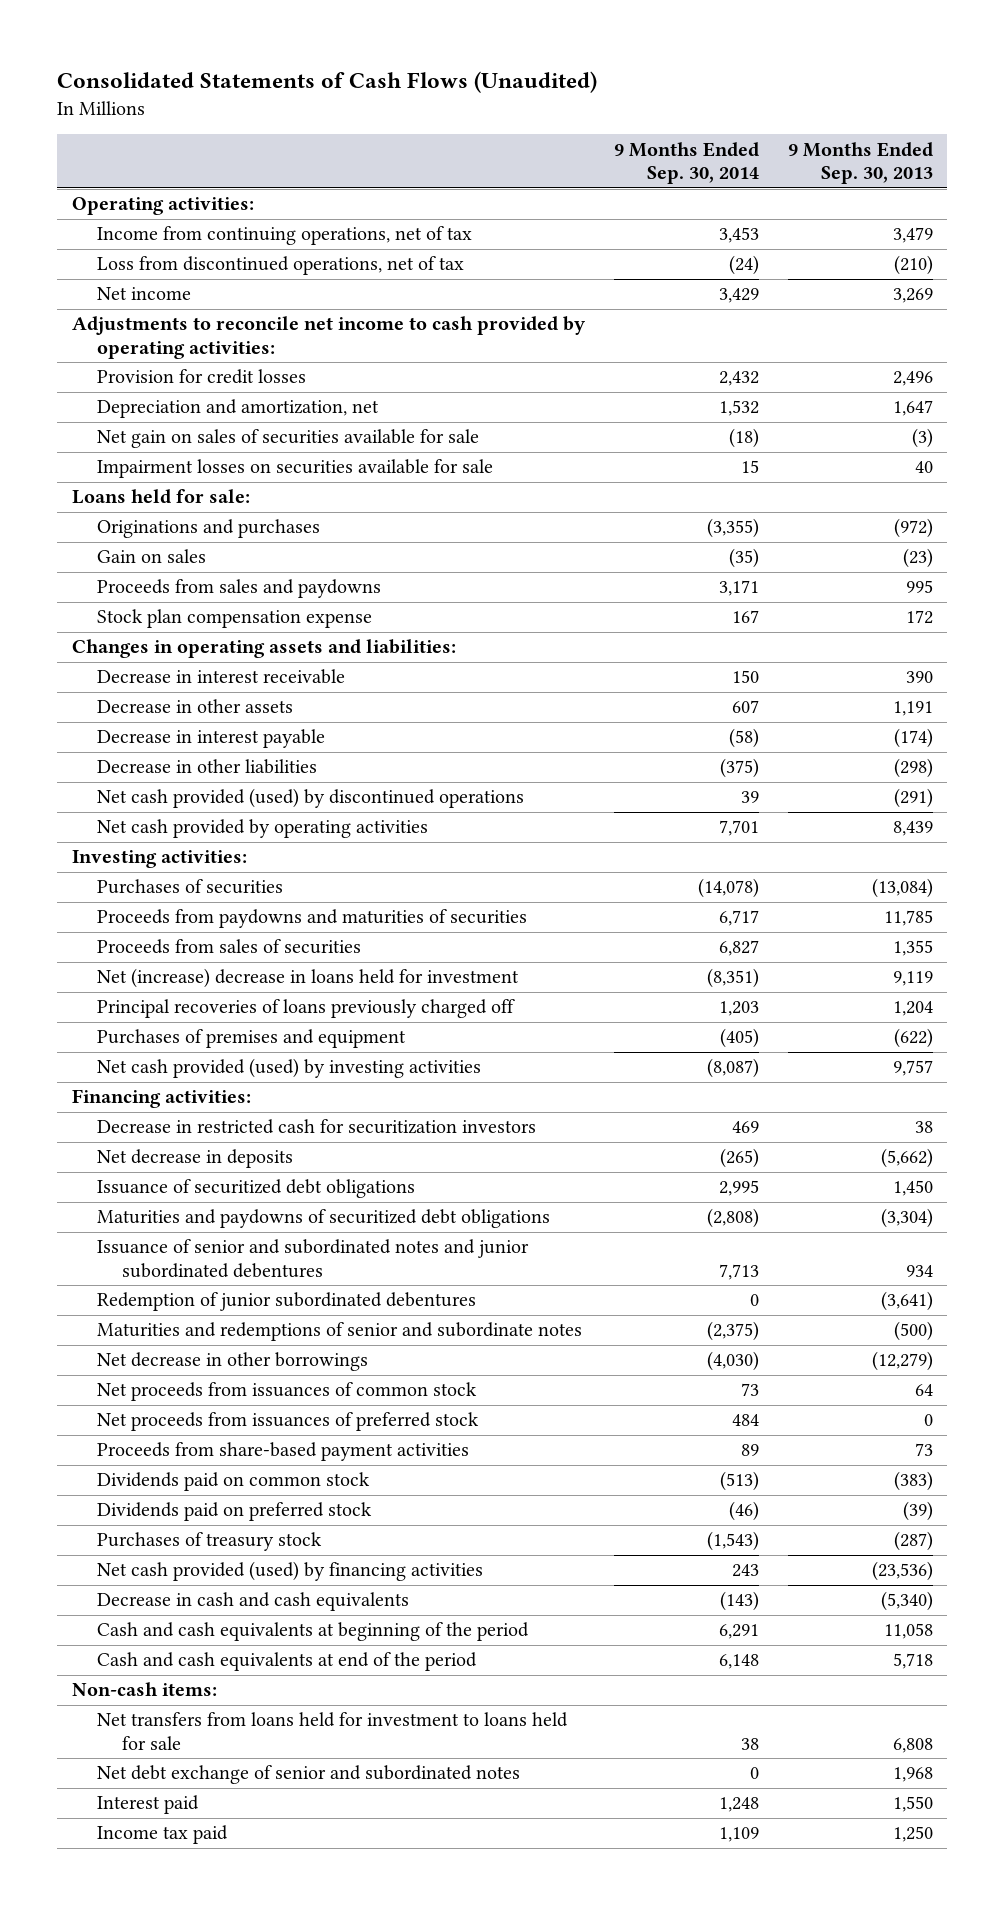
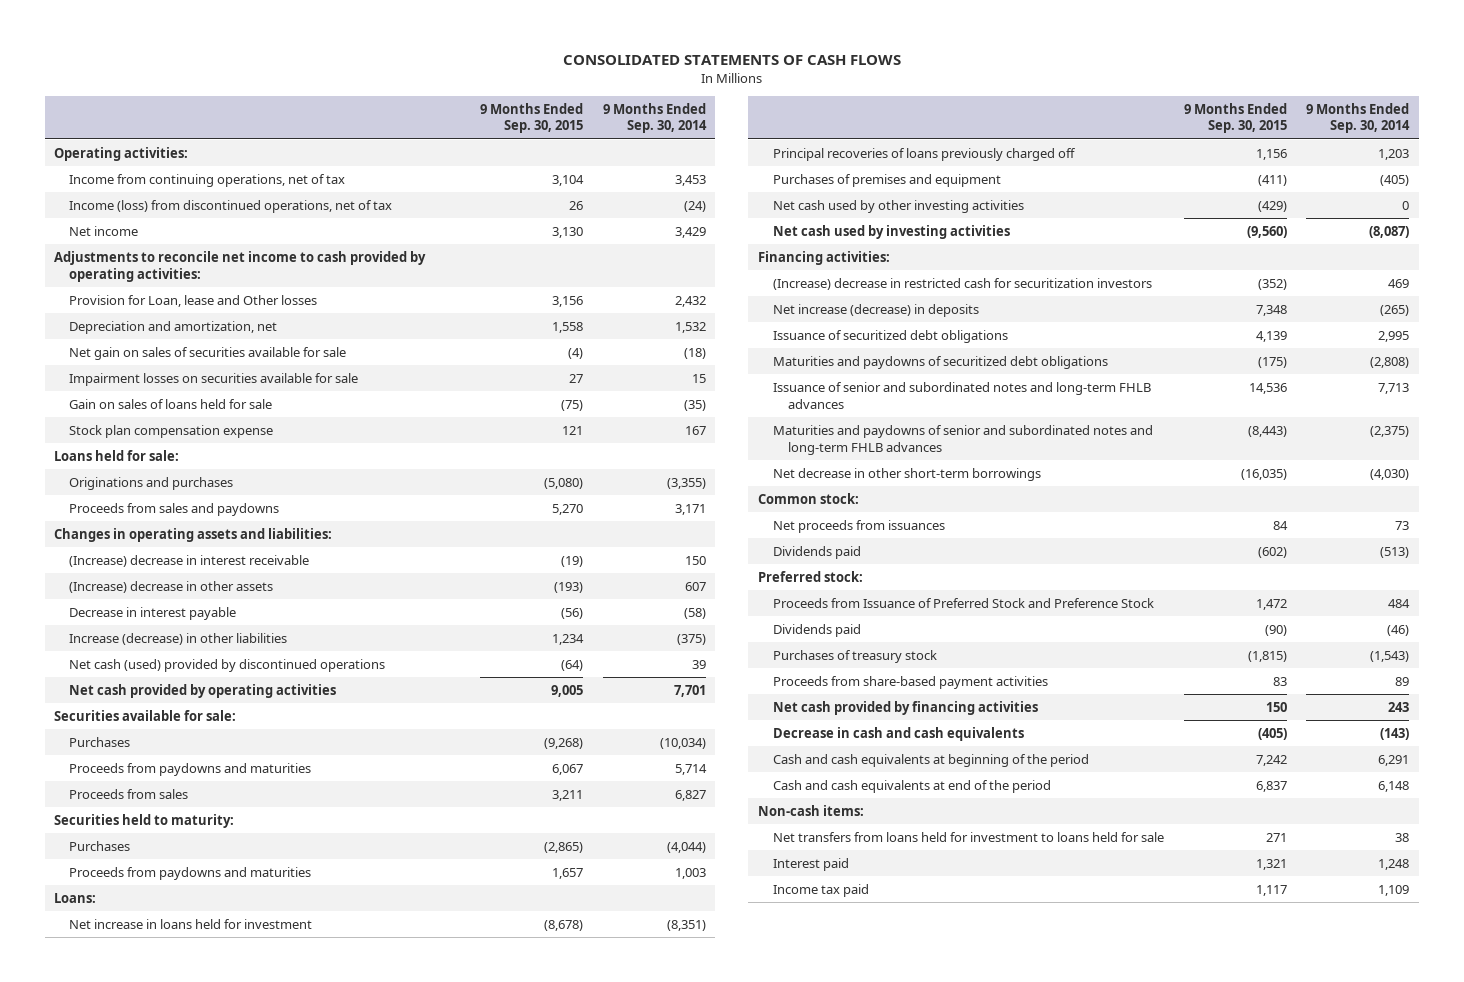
- Consolidated Statements of Cash Flows (Unaudited)
+ CONSOLIDATED STATEMENTS OF CASH FLOWS
- | 9 Months Ended Sep. 30, 2014 | 9 Months Ended Sep. 30, 2013
+ | 9 Months Ended Sep. 30, 2015 | 9 Months Ended Sep. 30, 2014
- Loss from discontinued operations, net of tax | (24) | (210)
+ Income (loss) from discontinued operations, net of tax | 26 | (24)
- Provision for credit losses | 2,432 | 2,496
+ Provision for Loan, lease and Other losses | 3,156 | 2,432
+ Gain on sales of loans held for sale | (75) | (35)
moved up: Stock plan compensation expense | 121 | 167
- Gain on sales | (35) | (23)
- Decrease in interest receivable | 150 | 390
- Decrease in other assets | 607 | 1,191
+ (Increase) decrease in interest receivable | (19) | 150
+ (Increase) decrease in other assets | (193) | 607
- Decrease in other liabilities | (375) | (298)
- Net cash provided (used) by discontinued operations | 39 | (291)
+ Increase (decrease) in other liabilities | 1,234 | (375)
+ Net cash (used) provided by discontinued operations | (64) | 39
- Investing activities:
- Purchases of securities | (14,078) | (13,084)
- Proceeds from paydowns and maturities of securities | 6,717 | 11,785
- Proceeds from sales of securities | 6,827 | 1,355
- Net (increase) decrease in loans held for investment | (8,351) | 9,119
+ Securities available for sale:
+ Purchases | (9,268) | (10,034)
+ Proceeds from paydowns and maturities | 6,067 | 5,714
+ Proceeds from sales | 3,211 | 6,827
+ Securities held to maturity:
+ Purchases | (2,865) | (4,044)
+ Proceeds from paydowns and maturities | 1,657 | 1,003
+ Loans:
+ Net increase in loans held for investment | (8,678) | (8,351)
- Net cash provided (used) by investing activities | (8,087) | 9,757
+ Net cash used by other investing activities | (429) | 0
+ Net cash used by investing activities | (9,560) | (8,087)
- Decrease in restricted cash for securitization investors | 469 | 38
- Net decrease in deposits | (265) | (5,662)
+ (Increase) decrease in restricted cash for securitization investors | (352) | 469
+ Net increase (decrease) in deposits | 7,348 | (265)
- Issuance of senior and subordinated notes and junior subordinated debentures | 7,713 | 934
- Redemption of junior subordinated debentures | 0 | (3,641)
- Maturities and redemptions of senior and subordinate notes | (2,375) | (500)
- Net decrease in other borrowings | (4,030) | (12,279)
- Net proceeds from issuances of common stock | 73 | 64
- Net proceeds from issuances of preferred stock | 484 | 0
- Dividends paid on common stock | (513) | (383)
- Dividends paid on preferred stock | (46) | (39)
+ Issuance of senior and subordinated notes and long-term FHLB advances | 14,536 | 7,713
+ Maturities and paydowns of senior and subordinated notes and long-term FHLB advances | (8,443) | (2,375)
+ Net decrease in other short-term borrowings | (16,035) | (4,030)
+ Common stock:
+ Net proceeds from issuances | 84 | 73
+ Dividends paid | (602) | (513)
+ Preferred stock:
+ Proceeds from Issuance of Preferred Stock and Preference Stock | 1,472 | 484
+ Dividends paid | (90) | (46)
- Net cash provided (used) by financing activities | 243 | (23,536)
moved down: Proceeds from share-based payment activities | 83 | 89
+ Net cash provided by financing activities | 150 | 243
- Net debt exchange of senior and subordinated notes | 0 | 1,968

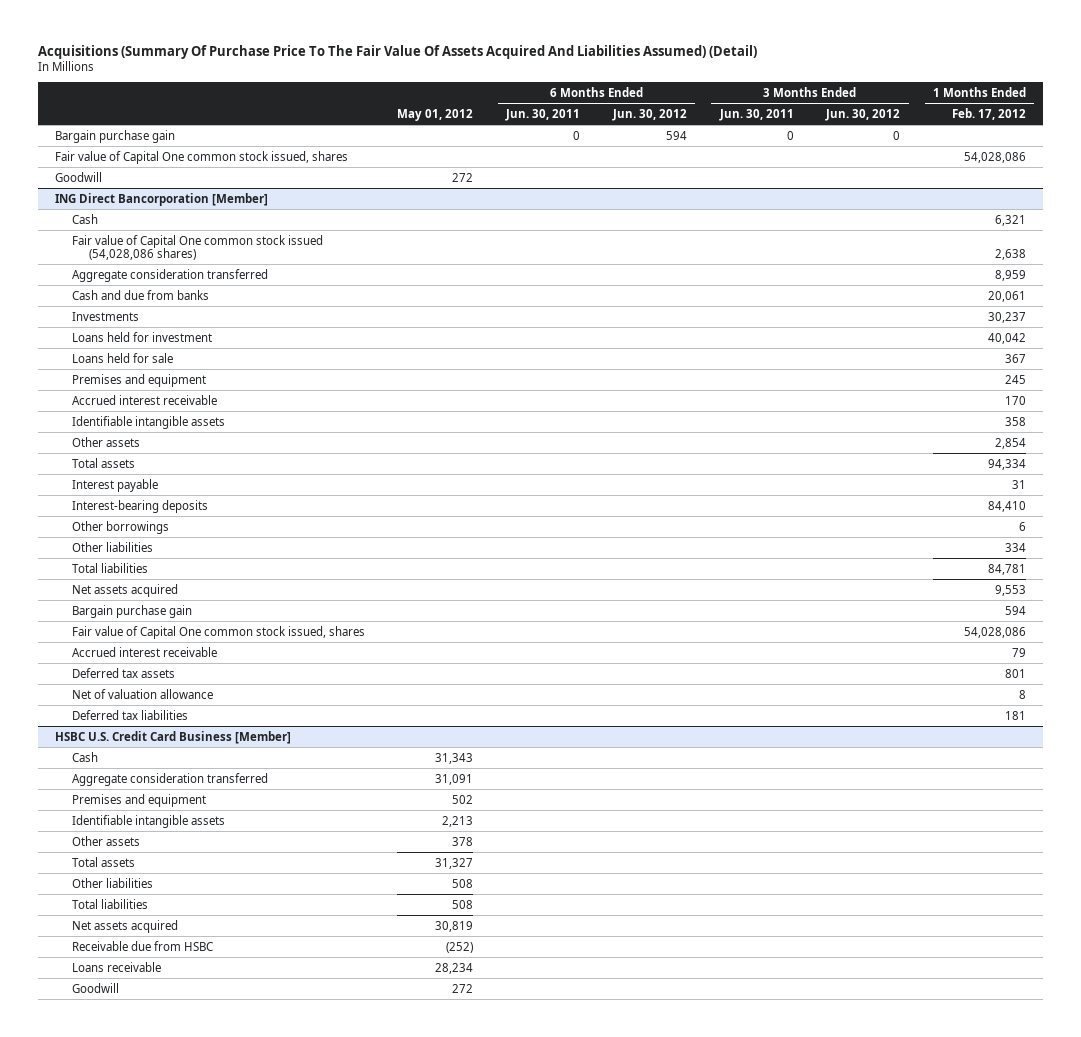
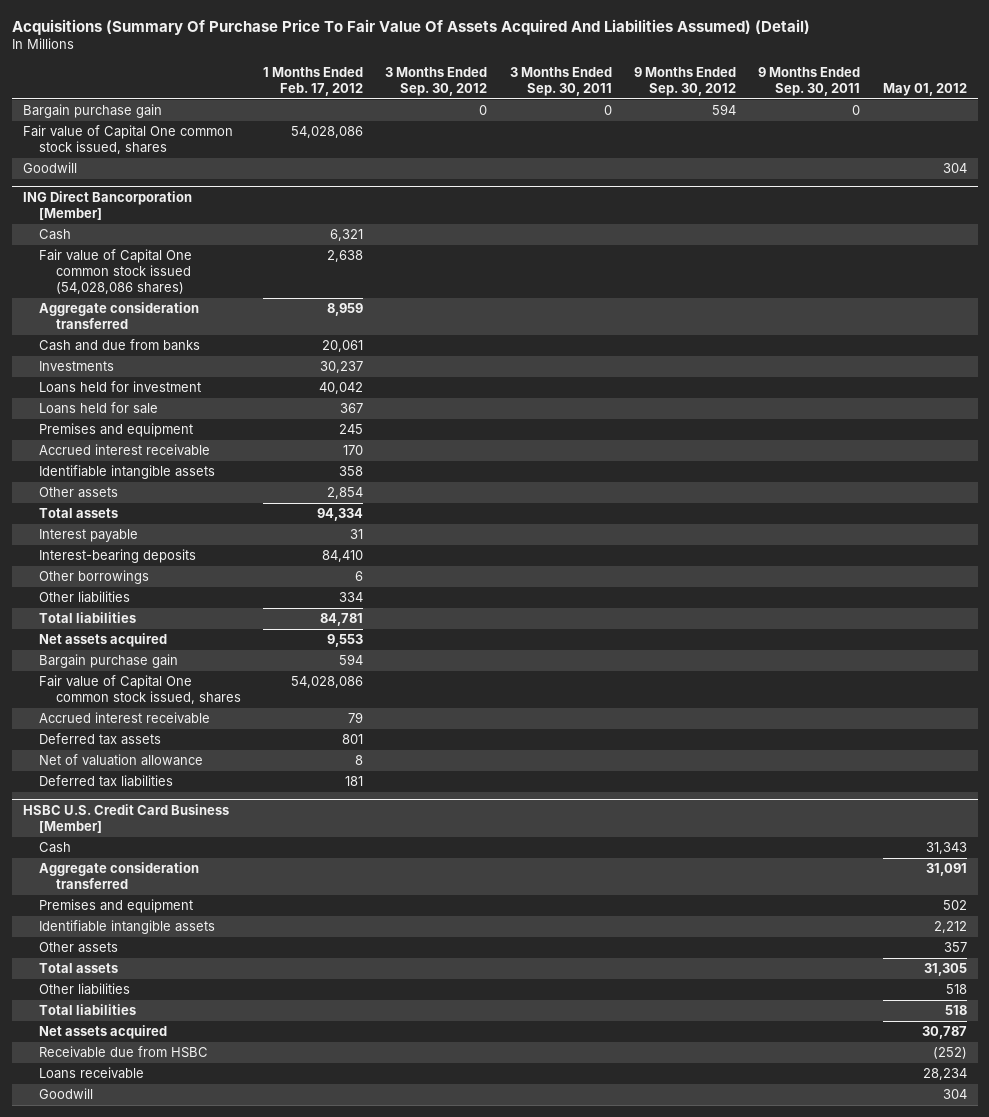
- Acquisitions (Summary Of Purchase Price To The Fair Value Of Assets Acquired And Liabilities Assumed) (Detail)
+ Acquisitions (Summary Of Purchase Price To Fair Value Of Assets Acquired And Liabilities Assumed) (Detail)
- | May 01, 2012 | 6 Months Ended Jun. 30, 2011 | 6 Months Ended Jun. 30, 2012 | 3 Months Ended Jun. 30, 2011 | 3 Months Ended Jun. 30, 2012 | 1 Months Ended Feb. 17, 2012
+ | 1 Months Ended Feb. 17, 2012 | 3 Months Ended Sep. 30, 2012 | 3 Months Ended Sep. 30, 2011 | 9 Months Ended Sep. 30, 2012 | 9 Months Ended Sep. 30, 2011 | May 01, 2012
- Goodwill | 272 | | | | |
+ Goodwill | | | | | | 304
@ HSBC U.S. Credit Card Business [Member]
- Identifiable intangible assets | 2,213 | | | | |
- Other assets | 378 | | | | |
- Total assets | 31,327 | | | | |
- Other liabilities | 508 | | | | |
- Total liabilities | 508 | | | | |
- Net assets acquired | 30,819 | | | | |
+ Identifiable intangible assets | | | | | | 2,212
+ Other assets | | | | | | 357
+ Total assets | | | | | | 31,305
+ Other liabilities | | | | | | 518
+ Total liabilities | | | | | | 518
+ Net assets acquired | | | | | | 30,787
- Goodwill | 272 | | | | |
+ Goodwill | | | | | | 304

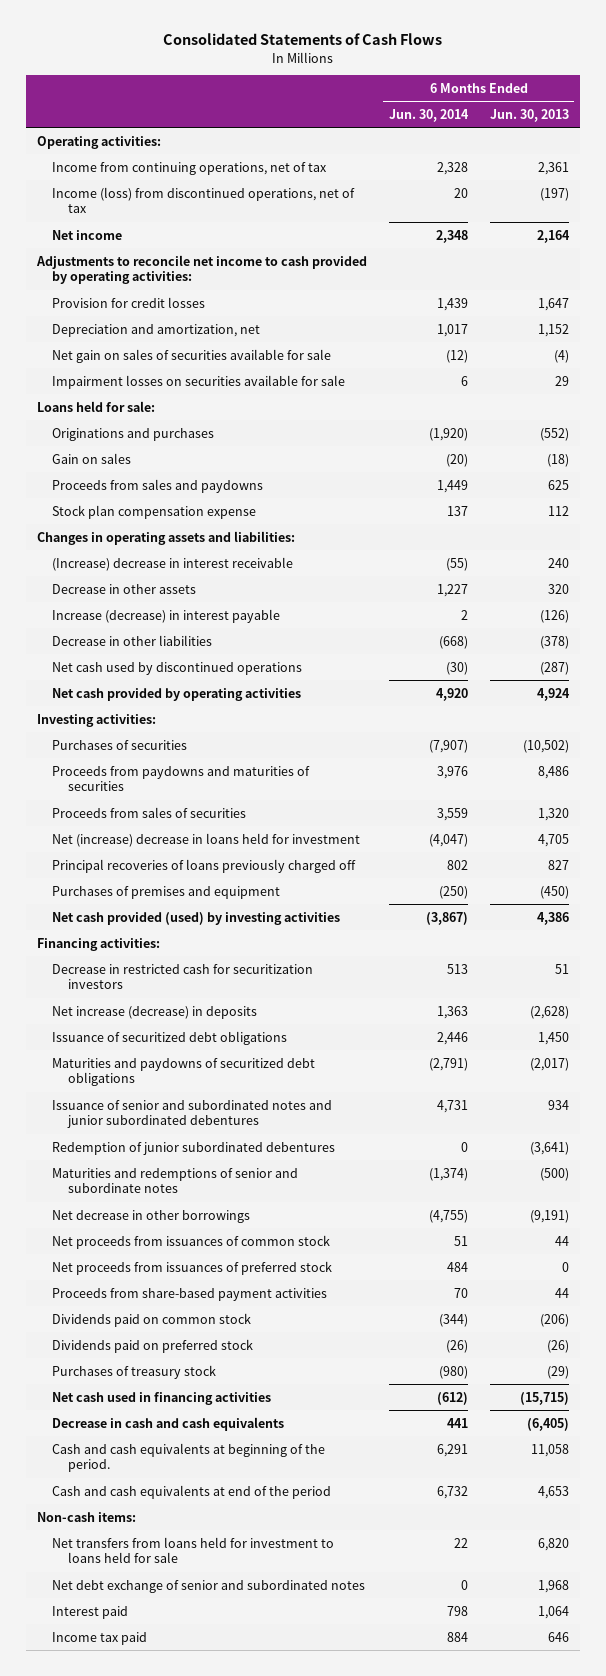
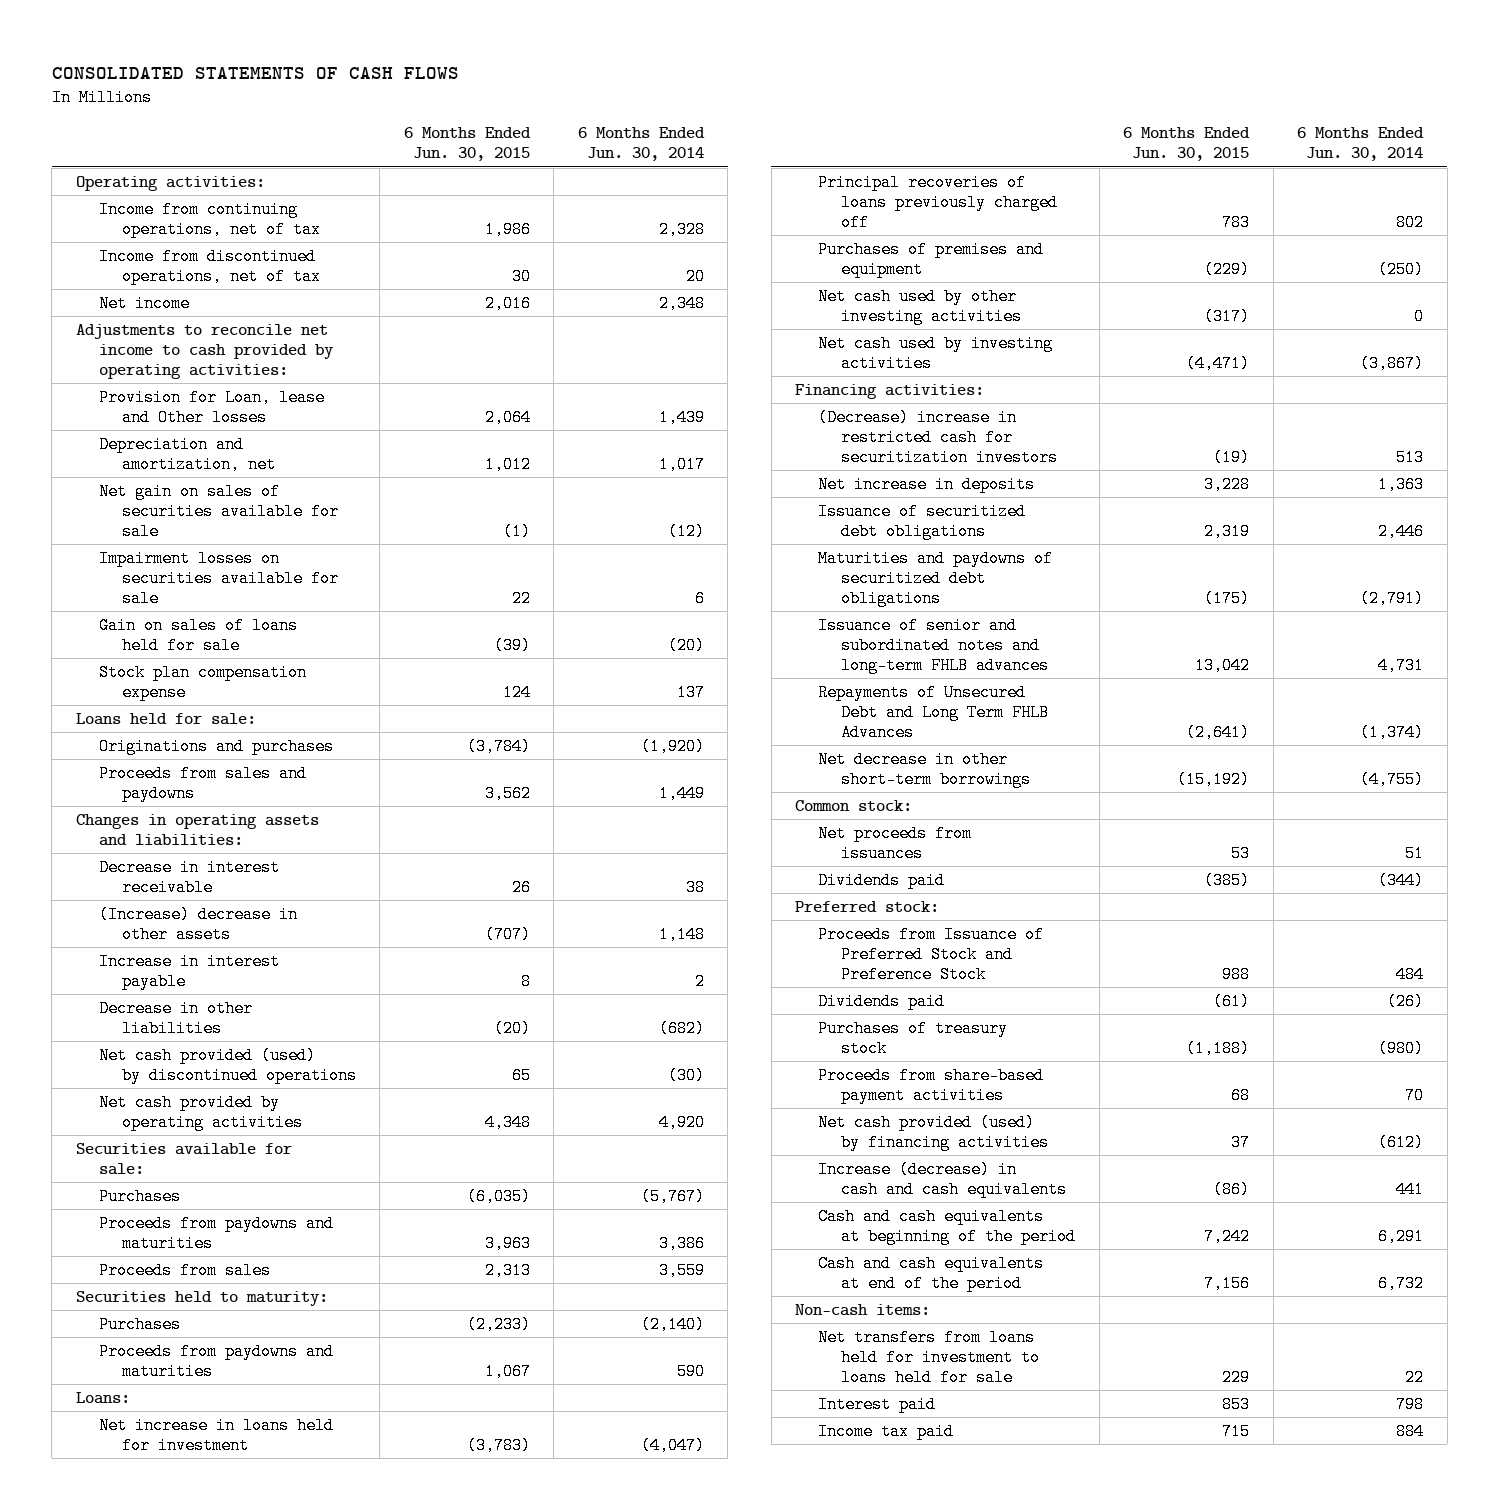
- Consolidated Statements of Cash Flows
+ CONSOLIDATED STATEMENTS OF CASH FLOWS
- | 6 Months Ended Jun. 30, 2014 | 6 Months Ended Jun. 30, 2013
+ | 6 Months Ended Jun. 30, 2015 | 6 Months Ended Jun. 30, 2014
- Income (loss) from discontinued operations, net of tax | 20 | (197)
+ Income from discontinued operations, net of tax | 30 | 20
- Provision for credit losses | 1,439 | 1,647
+ Provision for Loan, lease and Other losses | 2,064 | 1,439
+ Gain on sales of loans held for sale | (39) | (20)
moved up: Stock plan compensation expense | 124 | 137
- Gain on sales | (20) | (18)
- (Increase) decrease in interest receivable | (55) | 240
- Decrease in other assets | 1,227 | 320
- Increase (decrease) in interest payable | 2 | (126)
- Decrease in other liabilities | (668) | (378)
- Net cash used by discontinued operations | (30) | (287)
+ Decrease in interest receivable | 26 | 38
+ (Increase) decrease in other assets | (707) | 1,148
+ Increase in interest payable | 8 | 2
+ Decrease in other liabilities | (20) | (682)
+ Net cash provided (used) by discontinued operations | 65 | (30)
- Investing activities:
- Purchases of securities | (7,907) | (10,502)
- Proceeds from paydowns and maturities of securities | 3,976 | 8,486
- Proceeds from sales of securities | 3,559 | 1,320
- Net (increase) decrease in loans held for investment | (4,047) | 4,705
+ Securities available for sale:
+ Purchases | (6,035) | (5,767)
+ Proceeds from paydowns and maturities | 3,963 | 3,386
+ Proceeds from sales | 2,313 | 3,559
+ Securities held to maturity:
+ Purchases | (2,233) | (2,140)
+ Proceeds from paydowns and maturities | 1,067 | 590
+ Loans:
+ Net increase in loans held for investment | (3,783) | (4,047)
- Net cash provided (used) by investing activities | (3,867) | 4,386
+ Net cash used by other investing activities | (317) | 0
+ Net cash used by investing activities | (4,471) | (3,867)
- Decrease in restricted cash for securitization investors | 513 | 51
- Net increase (decrease) in deposits | 1,363 | (2,628)
+ (Decrease) increase in restricted cash for securitization investors | (19) | 513
+ Net increase in deposits | 3,228 | 1,363
- Issuance of senior and subordinated notes and junior subordinated debentures | 4,731 | 934
- Redemption of junior subordinated debentures | 0 | (3,641)
- Maturities and redemptions of senior and subordinate notes | (1,374) | (500)
- Net decrease in other borrowings | (4,755) | (9,191)
- Net proceeds from issuances of common stock | 51 | 44
- Net proceeds from issuances of preferred stock | 484 | 0
- Dividends paid on common stock | (344) | (206)
- Dividends paid on preferred stock | (26) | (26)
+ Issuance of senior and subordinated notes and long-term FHLB advances | 13,042 | 4,731
+ Repayments of Unsecured Debt and Long Term FHLB Advances | (2,641) | (1,374)
+ Net decrease in other short-term borrowings | (15,192) | (4,755)
+ Common stock:
+ Net proceeds from issuances | 53 | 51
+ Dividends paid | (385) | (344)
+ Preferred stock:
+ Proceeds from Issuance of Preferred Stock and Preference Stock | 988 | 484
+ Dividends paid | (61) | (26)
- Net cash used in financing activities | (612) | (15,715)
- Decrease in cash and cash equivalents | 441 | (6,405)
- Cash and cash equivalents at beginning of the period. | 6,291 | 11,058
moved down: Proceeds from share-based payment activities | 68 | 70
+ Net cash provided (used) by financing activities | 37 | (612)
+ Increase (decrease) in cash and cash equivalents | (86) | 441
+ Cash and cash equivalents at beginning of the period | 7,242 | 6,291
- Net debt exchange of senior and subordinated notes | 0 | 1,968

